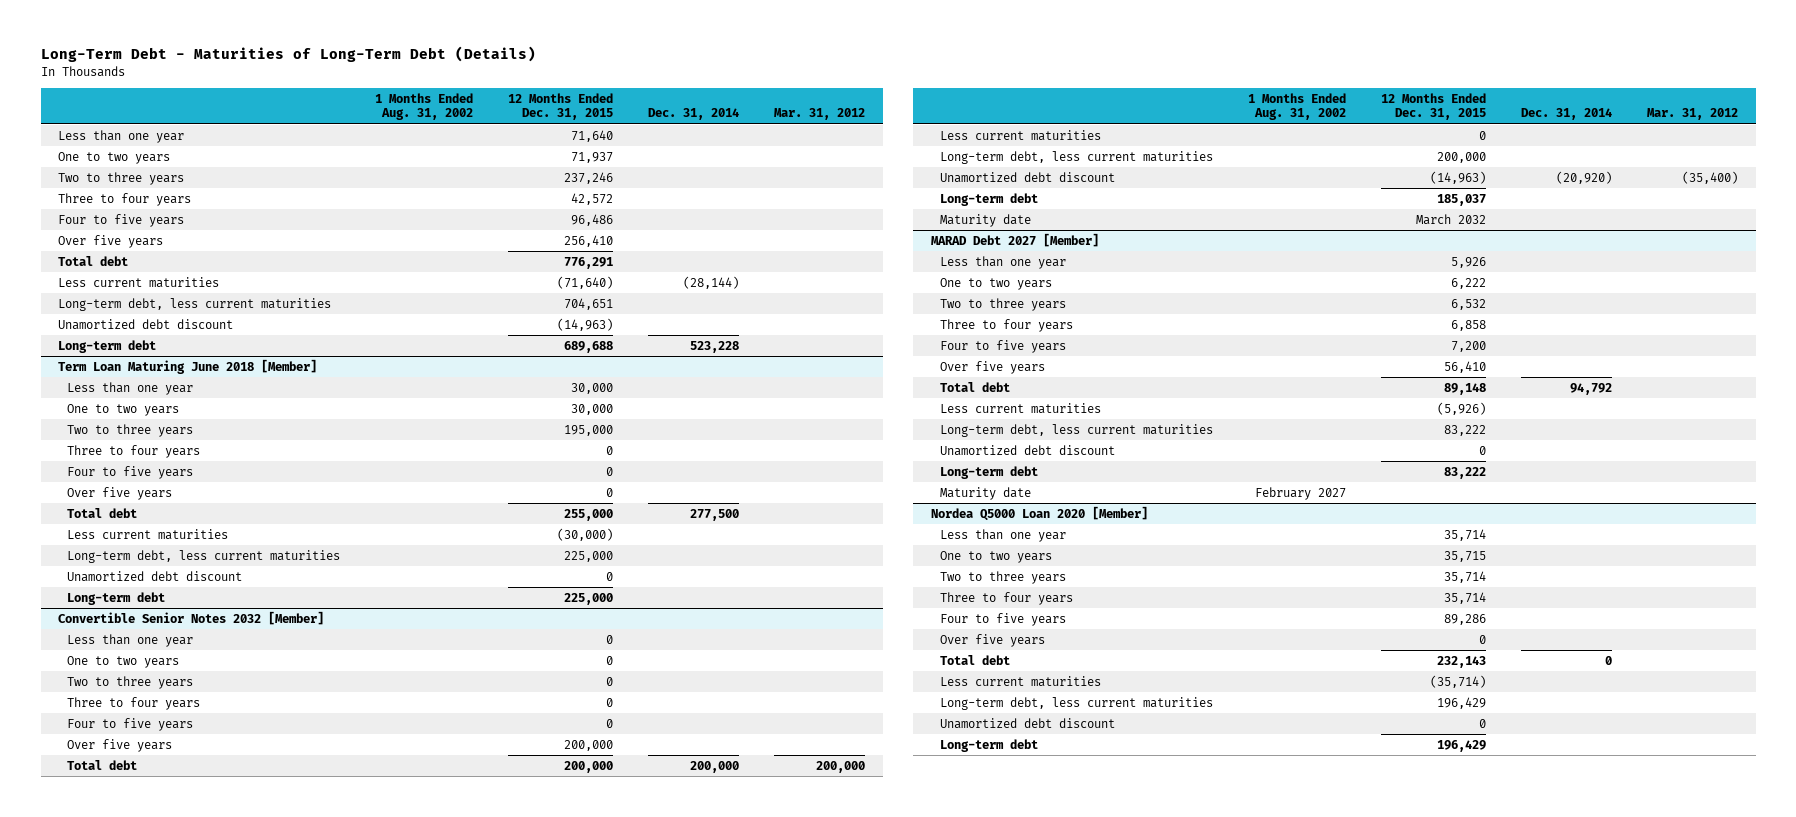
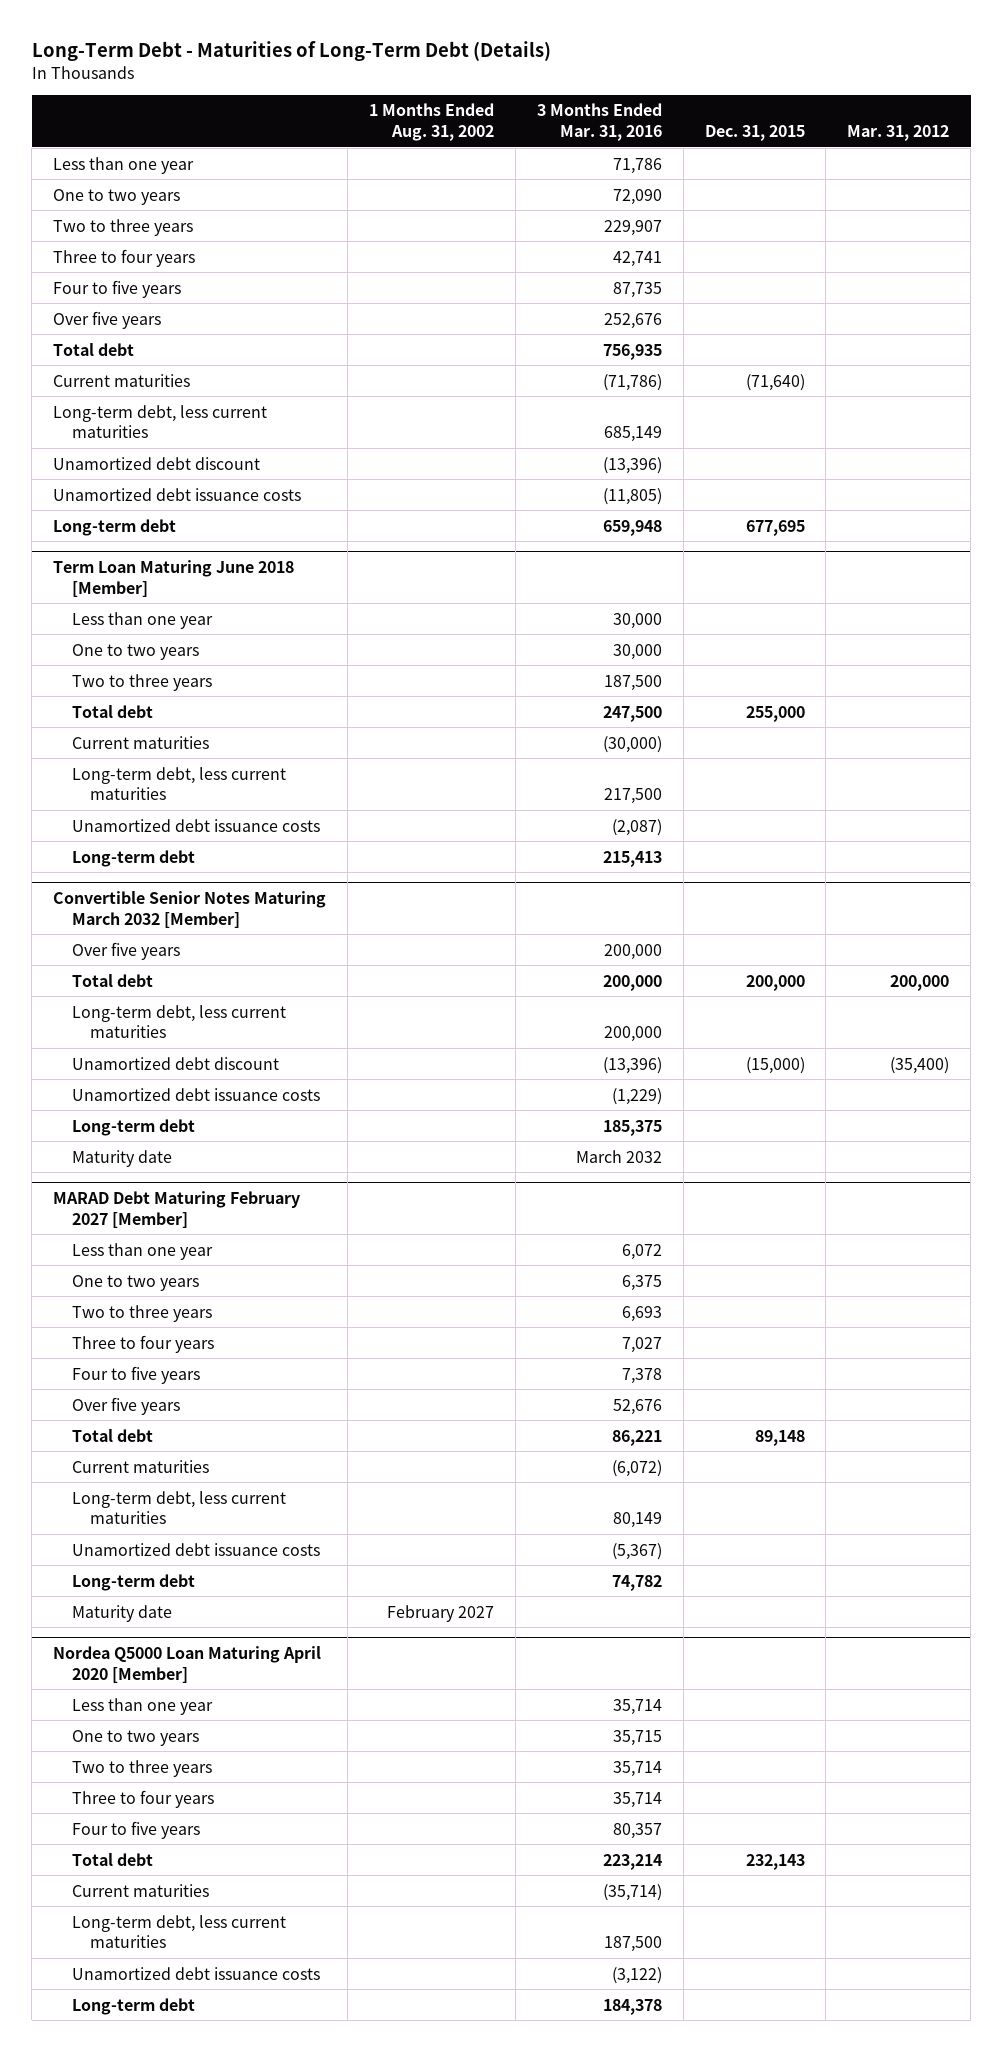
- | 1 Months Ended Aug. 31, 2002 | 12 Months Ended Dec. 31, 2015 | Dec. 31, 2014 | Mar. 31, 2012
+ | 1 Months Ended Aug. 31, 2002 | 3 Months Ended Mar. 31, 2016 | Dec. 31, 2015 | Mar. 31, 2012
- Less current maturities | | (71,640) | (28,144) |
+ Current maturities | | (71,786) | (71,640) |
+ Unamortized debt issuance costs | | (11,805) | |
@ Term Loan Maturing June 2018 [Member]
- Three to four years | | 0 | |
- Four to five years | | 0 | |
- Over five years | | 0 | |
- Less current maturities | | (30,000) | |
+ Current maturities | | (30,000) | |
- Unamortized debt discount | | 0 | |
+ Unamortized debt issuance costs | | (2,087) | |
- Convertible Senior Notes 2032 [Member]
- Less than one year | | 0 | |
- One to two years | | 0 | |
- Two to three years | | 0 | |
- Three to four years | | 0 | |
- Four to five years | | 0 | |
+ Convertible Senior Notes Maturing March 2032 [Member]
- Less current maturities | | 0 | |
+ Unamortized debt issuance costs | | (1,229) | |
- MARAD Debt 2027 [Member]
+ MARAD Debt Maturing February 2027 [Member]
- Less current maturities | | (5,926) | |
+ Current maturities | | (6,072) | |
- Unamortized debt discount | | 0 | |
+ Unamortized debt issuance costs | | (5,367) | |
- Nordea Q5000 Loan 2020 [Member]
+ Nordea Q5000 Loan Maturing April 2020 [Member]
- Over five years | | 0 | |
- Less current maturities | | (35,714) | |
+ Current maturities | | (35,714) | |
- Unamortized debt discount | | 0 | |
+ Unamortized debt issuance costs | | (3,122) | |

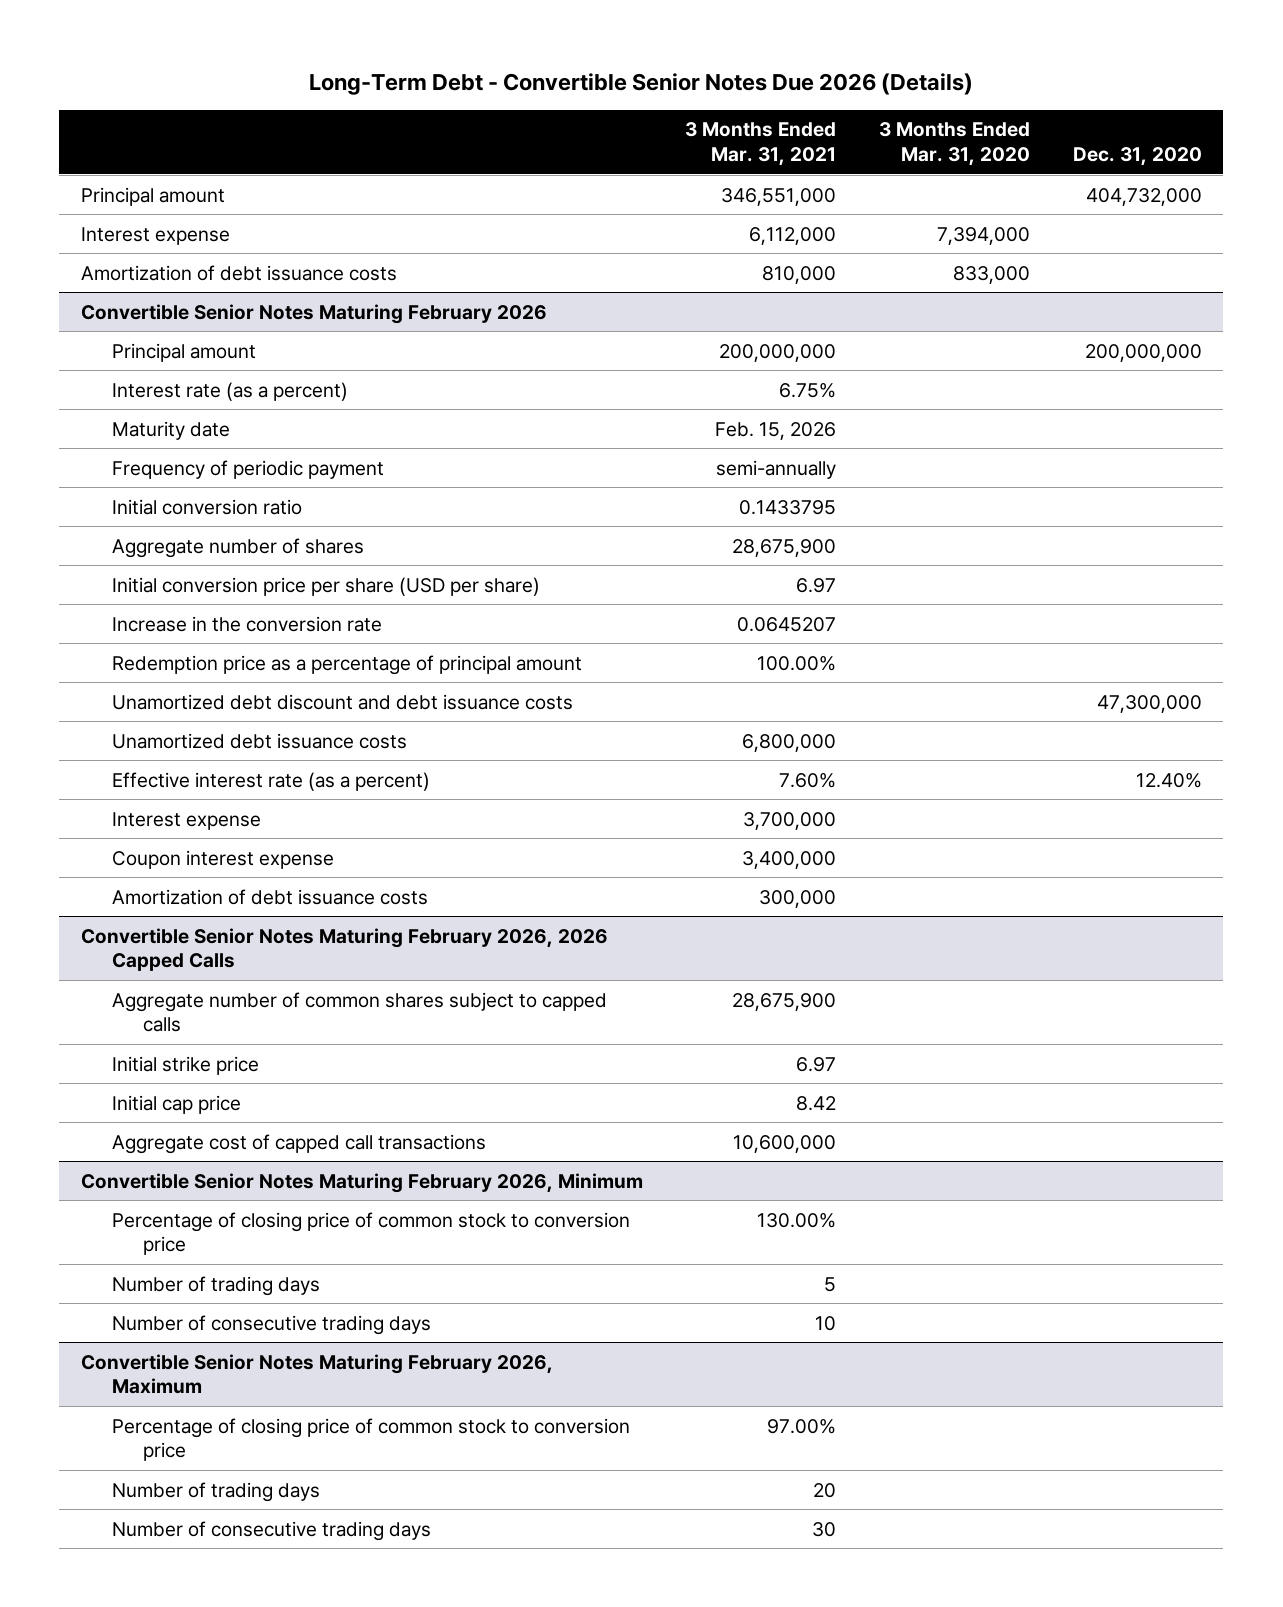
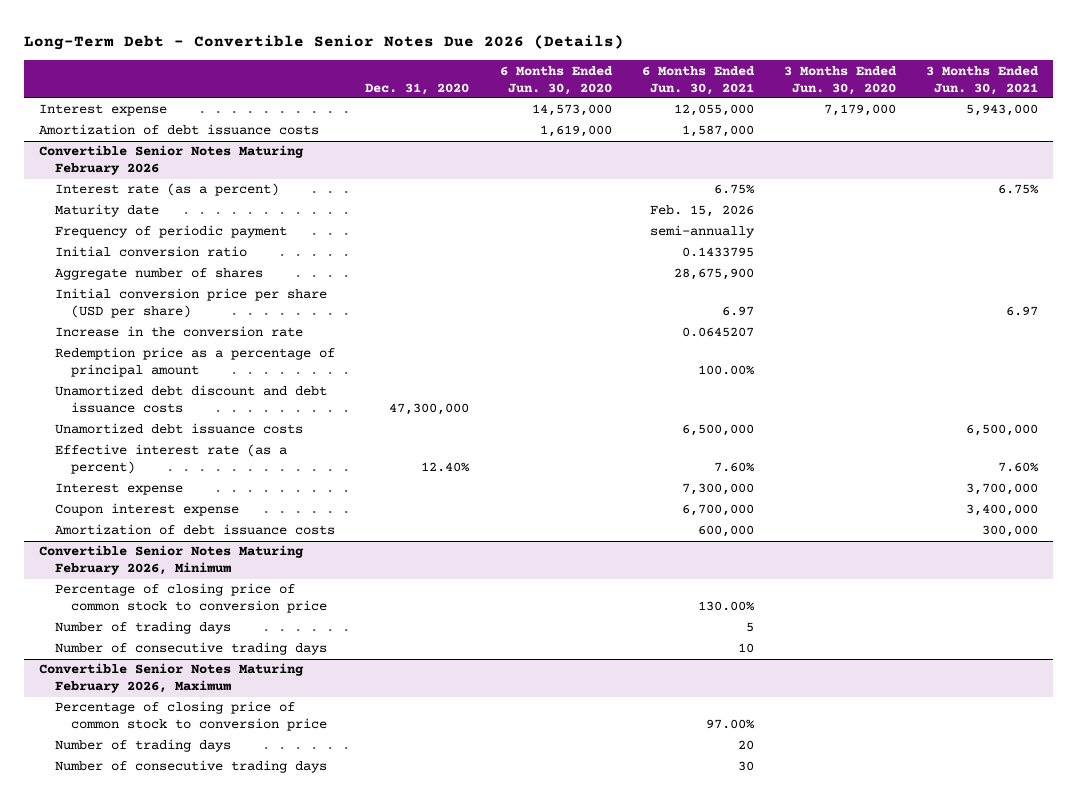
- | 3 Months Ended Mar. 31, 2021 | 3 Months Ended Mar. 31, 2020 | Dec. 31, 2020
+ | Dec. 31, 2020 | 6 Months Ended Jun. 30, 2020 | 6 Months Ended Jun. 30, 2021 | 3 Months Ended Jun. 30, 2020 | 3 Months Ended Jun. 30, 2021
- Principal amount | 346,551,000 | | 404,732,000
@ Convertible Senior Notes Maturing February 2026
- Principal amount | 200,000,000 | | 200,000,000
- Convertible Senior Notes Maturing February 2026, 2026 Capped Calls
- Aggregate number of common shares subject to capped calls | 28,675,900 | |
- Initial strike price | 6.97 | |
- Initial cap price | 8.42 | |
- Aggregate cost of capped call transactions | 10,600,000 | |

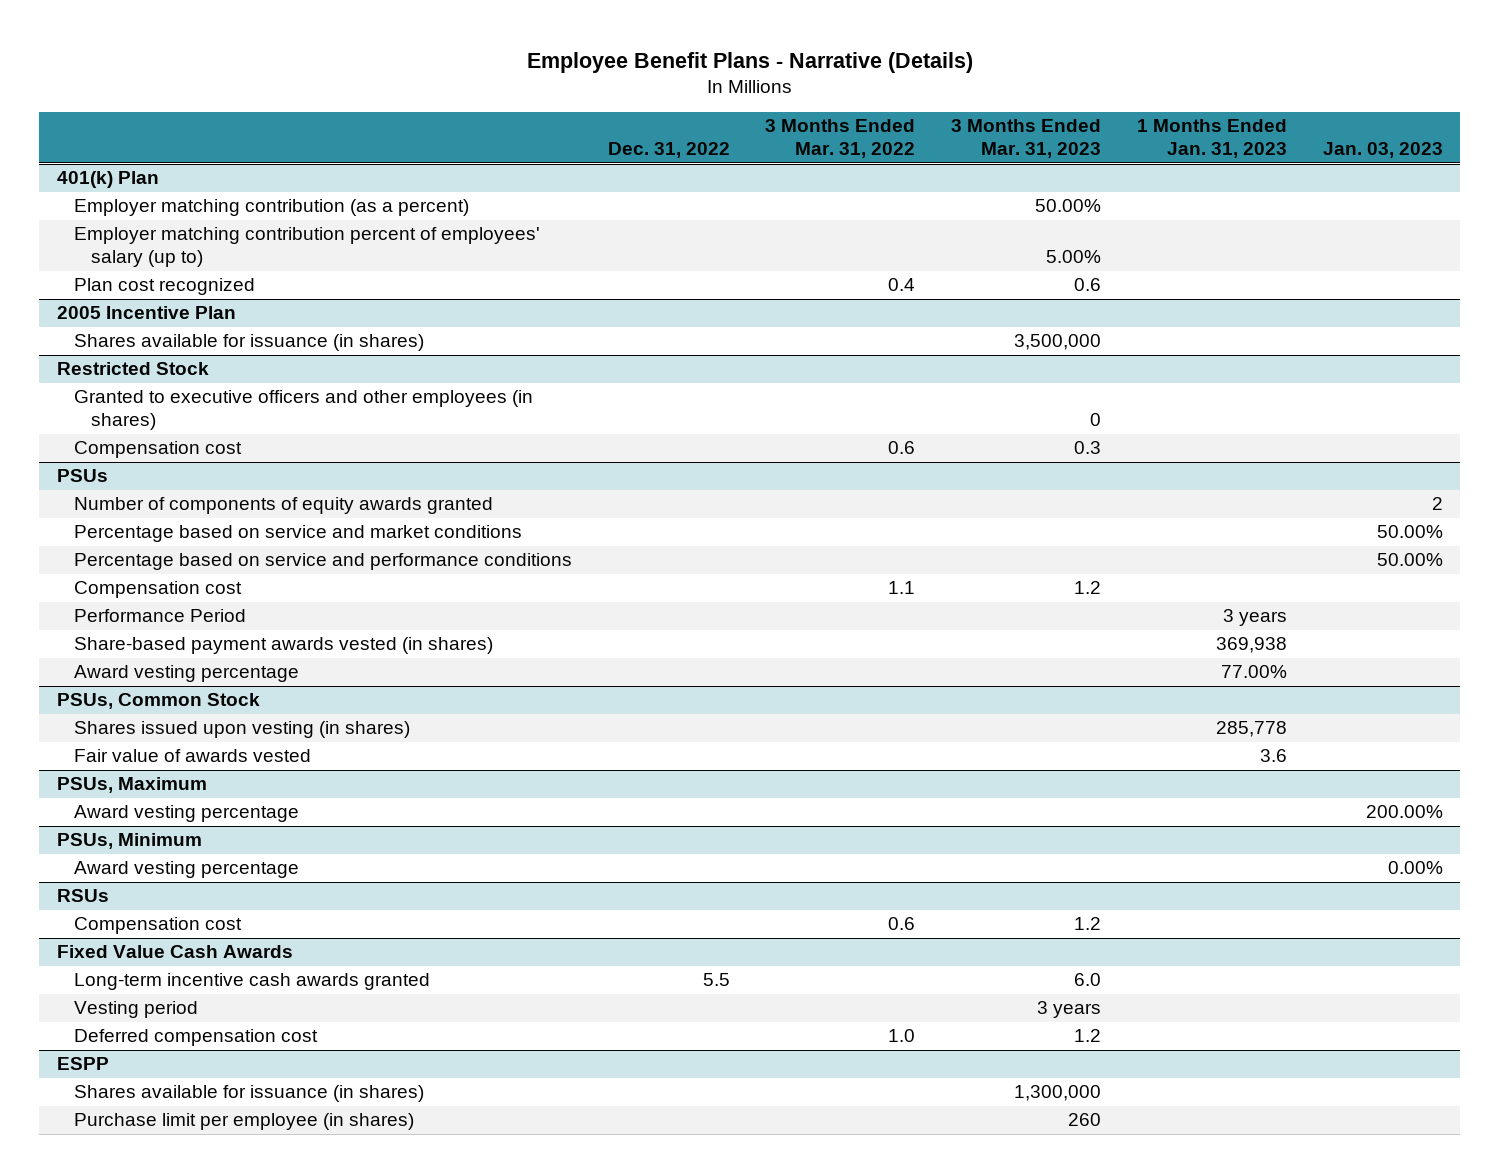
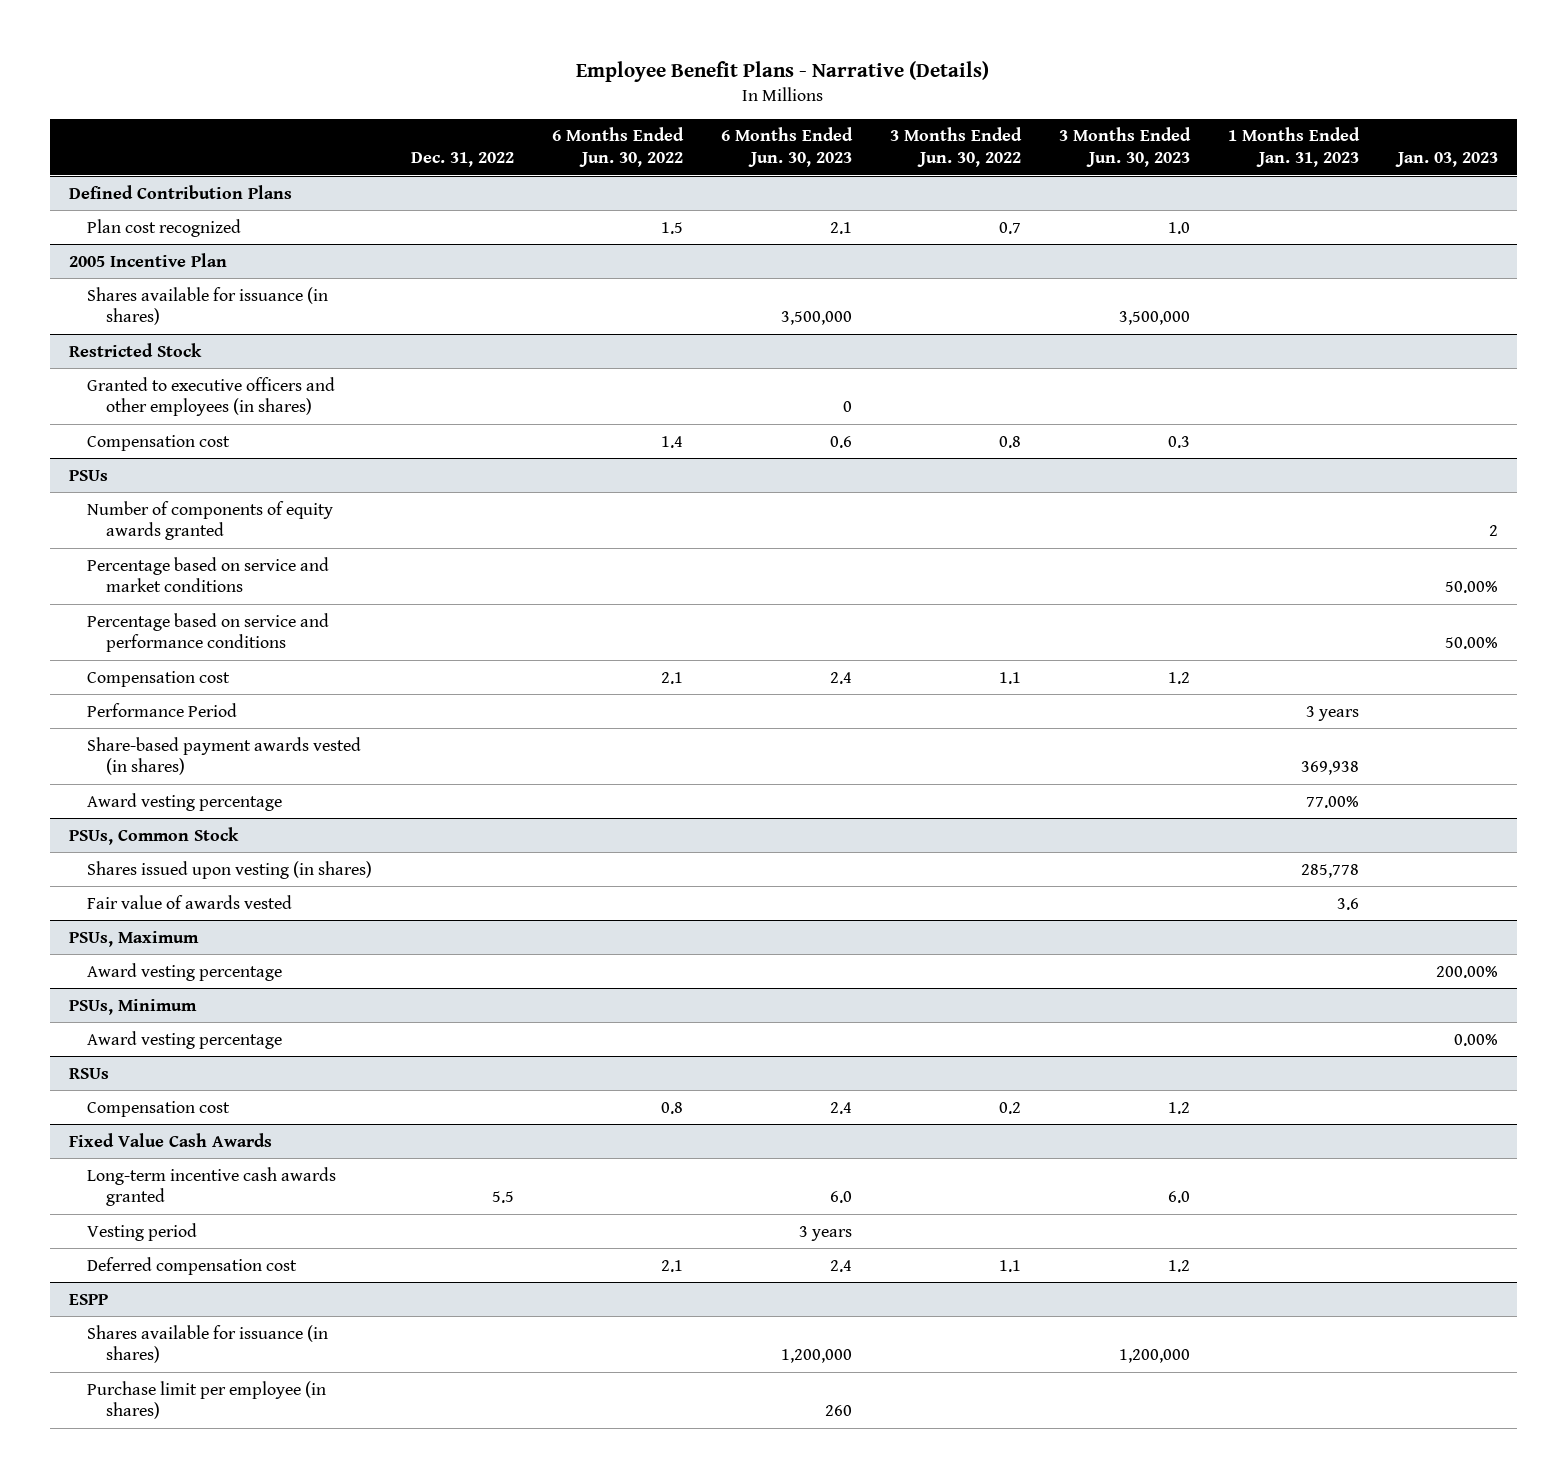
- | Dec. 31, 2022 | 3 Months Ended Mar. 31, 2022 | 3 Months Ended Mar. 31, 2023 | 1 Months Ended Jan. 31, 2023 | Jan. 03, 2023
+ | Dec. 31, 2022 | 6 Months Ended Jun. 30, 2022 | 6 Months Ended Jun. 30, 2023 | 3 Months Ended Jun. 30, 2022 | 3 Months Ended Jun. 30, 2023 | 1 Months Ended Jan. 31, 2023 | Jan. 03, 2023
- 401(k) Plan
- Employer matching contribution (as a percent) | | | 50.00% | |
- Employer matching contribution percent of employees' salary (up to) | | | 5.00% | |
+ Defined Contribution Plans

